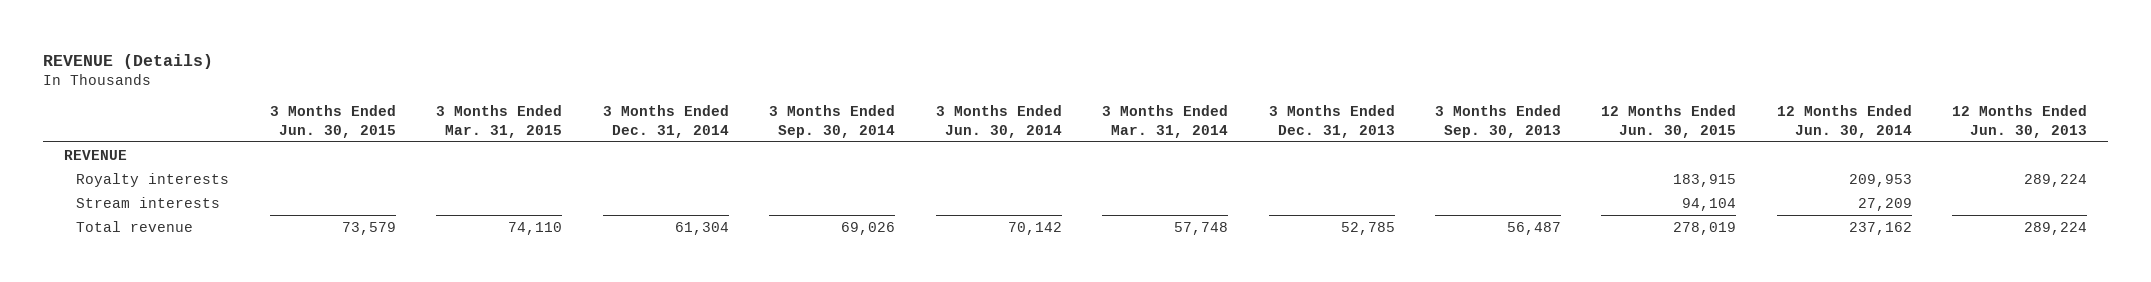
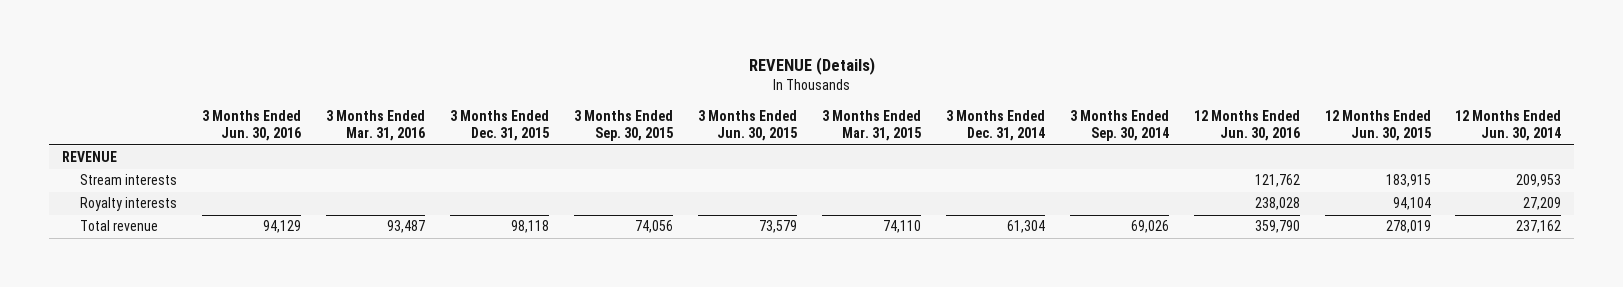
- | 3 Months Ended Jun. 30, 2015 | 3 Months Ended Mar. 31, 2015 | 3 Months Ended Dec. 31, 2014 | 3 Months Ended Sep. 30, 2014 | 3 Months Ended Jun. 30, 2014 | 3 Months Ended Mar. 31, 2014 | 3 Months Ended Dec. 31, 2013 | 3 Months Ended Sep. 30, 2013 | 12 Months Ended Jun. 30, 2015 | 12 Months Ended Jun. 30, 2014 | 12 Months Ended Jun. 30, 2013
+ | 3 Months Ended Jun. 30, 2016 | 3 Months Ended Mar. 31, 2016 | 3 Months Ended Dec. 31, 2015 | 3 Months Ended Sep. 30, 2015 | 3 Months Ended Jun. 30, 2015 | 3 Months Ended Mar. 31, 2015 | 3 Months Ended Dec. 31, 2014 | 3 Months Ended Sep. 30, 2014 | 12 Months Ended Jun. 30, 2016 | 12 Months Ended Jun. 30, 2015 | 12 Months Ended Jun. 30, 2014
- Royalty interests | | | | | | | | | 183,915 | 209,953 | 289,224
- Stream interests | | | | | | | | | 94,104 | 27,209 |
+ Stream interests | | | | | | | | | 121,762 | 183,915 | 209,953
+ Royalty interests | | | | | | | | | 238,028 | 94,104 | 27,209

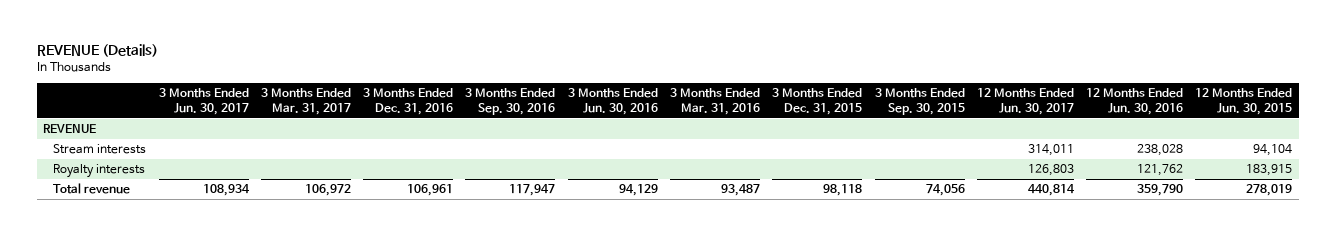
- | 3 Months Ended Jun. 30, 2016 | 3 Months Ended Mar. 31, 2016 | 3 Months Ended Dec. 31, 2015 | 3 Months Ended Sep. 30, 2015 | 3 Months Ended Jun. 30, 2015 | 3 Months Ended Mar. 31, 2015 | 3 Months Ended Dec. 31, 2014 | 3 Months Ended Sep. 30, 2014 | 12 Months Ended Jun. 30, 2016 | 12 Months Ended Jun. 30, 2015 | 12 Months Ended Jun. 30, 2014
+ | 3 Months Ended Jun. 30, 2017 | 3 Months Ended Mar. 31, 2017 | 3 Months Ended Dec. 31, 2016 | 3 Months Ended Sep. 30, 2016 | 3 Months Ended Jun. 30, 2016 | 3 Months Ended Mar. 31, 2016 | 3 Months Ended Dec. 31, 2015 | 3 Months Ended Sep. 30, 2015 | 12 Months Ended Jun. 30, 2017 | 12 Months Ended Jun. 30, 2016 | 12 Months Ended Jun. 30, 2015
- Stream interests | | | | | | | | | 121,762 | 183,915 | 209,953
- Royalty interests | | | | | | | | | 238,028 | 94,104 | 27,209
+ Stream interests | | | | | | | | | 314,011 | 238,028 | 94,104
+ Royalty interests | | | | | | | | | 126,803 | 121,762 | 183,915

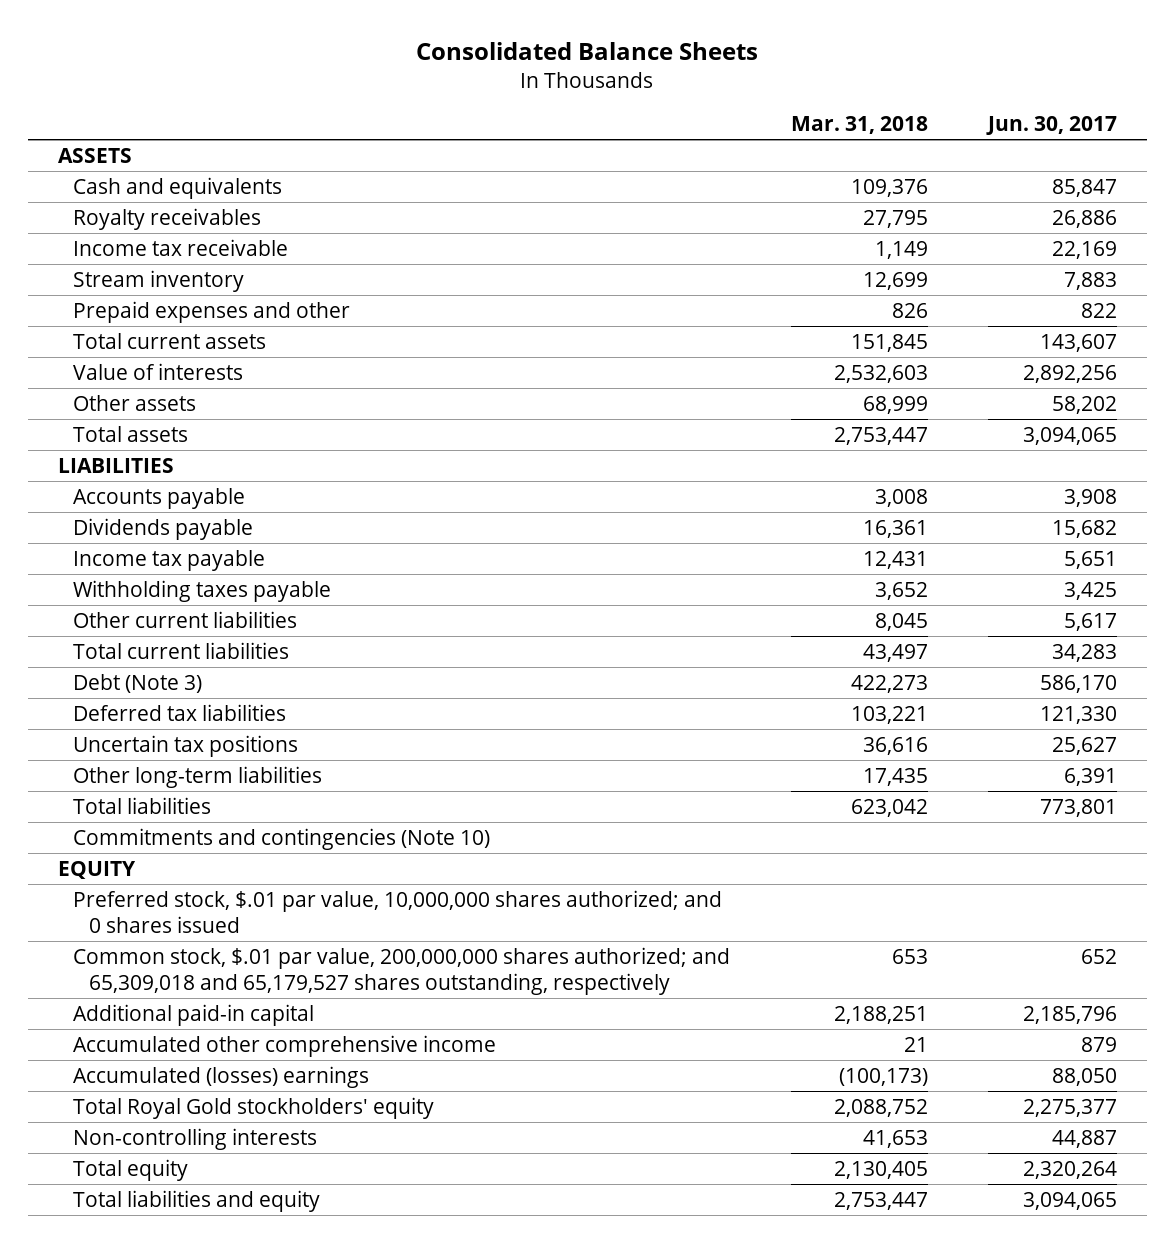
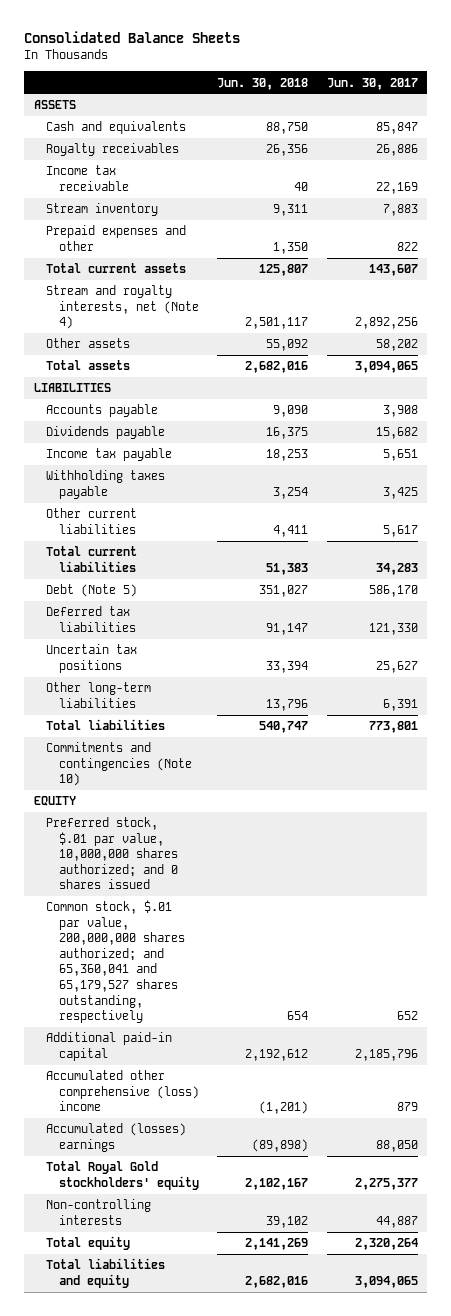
- | Mar. 31, 2018 | Jun. 30, 2017
+ | Jun. 30, 2018 | Jun. 30, 2017
- Value of interests | 2,532,603 | 2,892,256
+ Stream and royalty interests, net (Note 4) | 2,501,117 | 2,892,256
- Debt (Note 3) | 422,273 | 586,170
+ Debt (Note 5) | 351,027 | 586,170
- Common stock, $.01 par value, 200,000,000 shares authorized; and 65,309,018 and 65,179,527 shares outstanding, respectively | 653 | 652
+ Common stock, $.01 par value, 200,000,000 shares authorized; and 65,360,041 and 65,179,527 shares outstanding, respectively | 654 | 652
- Accumulated other comprehensive income | 21 | 879
+ Accumulated other comprehensive (loss) income | (1,201) | 879

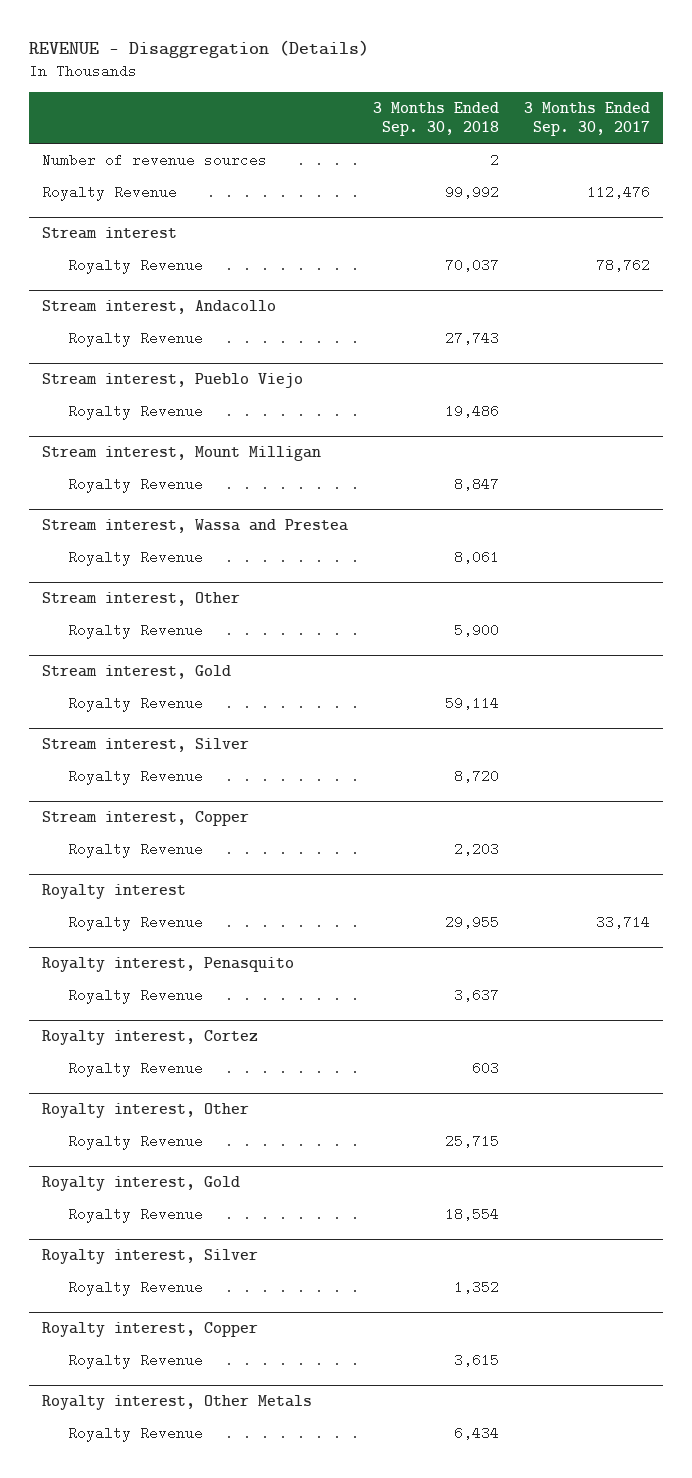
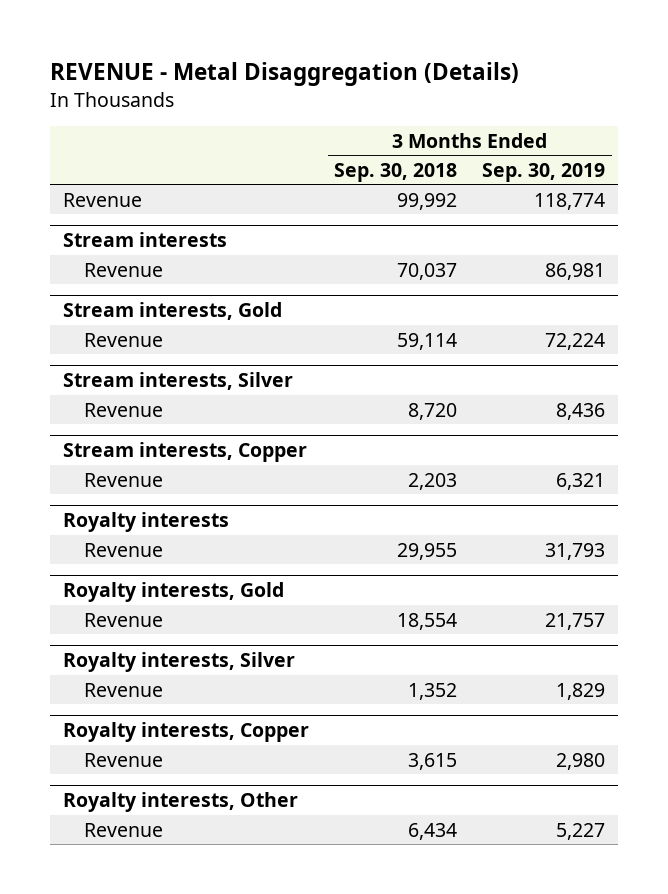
- REVENUE - Disaggregation (Details)
+ REVENUE - Metal Disaggregation (Details)
- | 3 Months Ended Sep. 30, 2018 | 3 Months Ended Sep. 30, 2017
+ | 3 Months Ended Sep. 30, 2018 | 3 Months Ended Sep. 30, 2019
- Number of revenue sources | 2 |
- Royalty Revenue | 99,992 | 112,476
- Stream interest
- Royalty Revenue | 70,037 | 78,762
- Stream interest, Andacollo
- Royalty Revenue | 27,743 |
- Stream interest, Pueblo Viejo
- Royalty Revenue | 19,486 |
- Stream interest, Mount Milligan
- Royalty Revenue | 8,847 |
- Stream interest, Wassa and Prestea
- Royalty Revenue | 8,061 |
- Stream interest, Other
- Royalty Revenue | 5,900 |
- Stream interest, Gold
- Royalty Revenue | 59,114 |
- Stream interest, Silver
- Royalty Revenue | 8,720 |
- Stream interest, Copper
- Royalty Revenue | 2,203 |
- Royalty interest
- Royalty Revenue | 29,955 | 33,714
- Royalty interest, Penasquito
- Royalty Revenue | 3,637 |
- Royalty interest, Cortez
- Royalty Revenue | 603 |
- Royalty interest, Other
- Royalty Revenue | 25,715 |
- Royalty interest, Gold
- Royalty Revenue | 18,554 |
- Royalty interest, Silver
- Royalty Revenue | 1,352 |
- Royalty interest, Copper
- Royalty Revenue | 3,615 |
- Royalty interest, Other Metals
- Royalty Revenue | 6,434 |
+ Revenue | 99,992 | 118,774
+ Stream interests
+ Revenue | 70,037 | 86,981
+ Stream interests, Gold
+ Revenue | 59,114 | 72,224
+ Stream interests, Silver
+ Revenue | 8,720 | 8,436
+ Stream interests, Copper
+ Revenue | 2,203 | 6,321
+ Royalty interests
+ Revenue | 29,955 | 31,793
+ Royalty interests, Gold
+ Revenue | 18,554 | 21,757
+ Royalty interests, Silver
+ Revenue | 1,352 | 1,829
+ Royalty interests, Copper
+ Revenue | 3,615 | 2,980
+ Royalty interests, Other
+ Revenue | 6,434 | 5,227

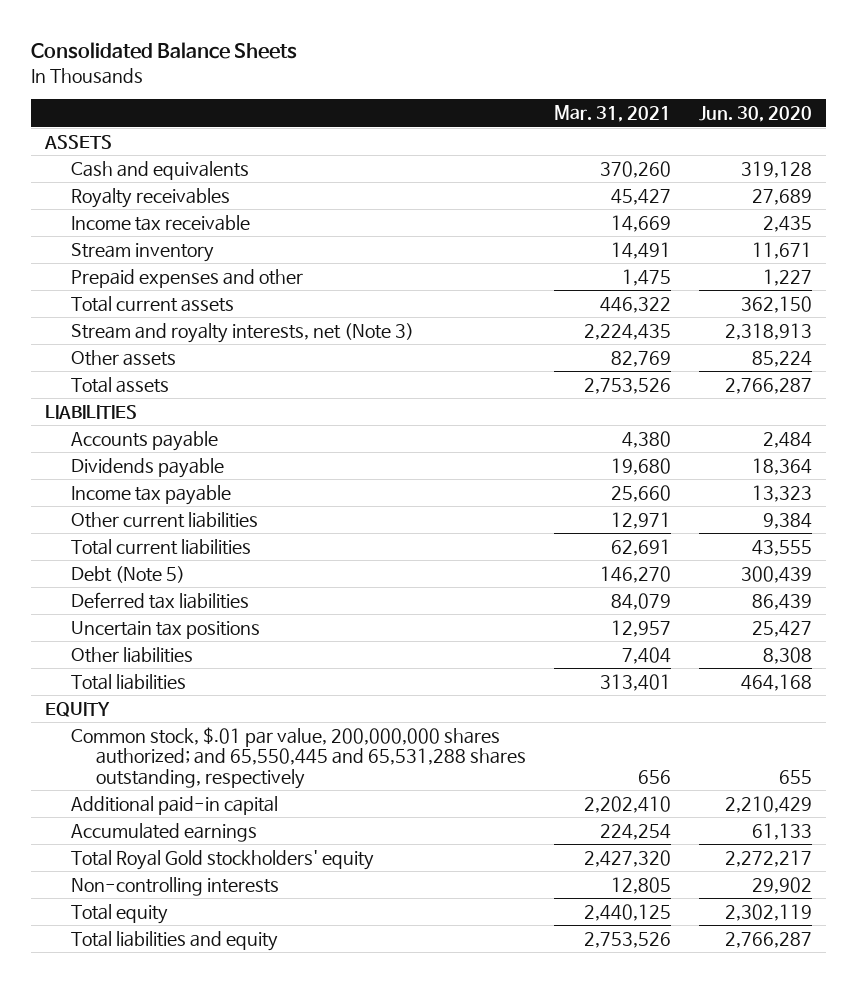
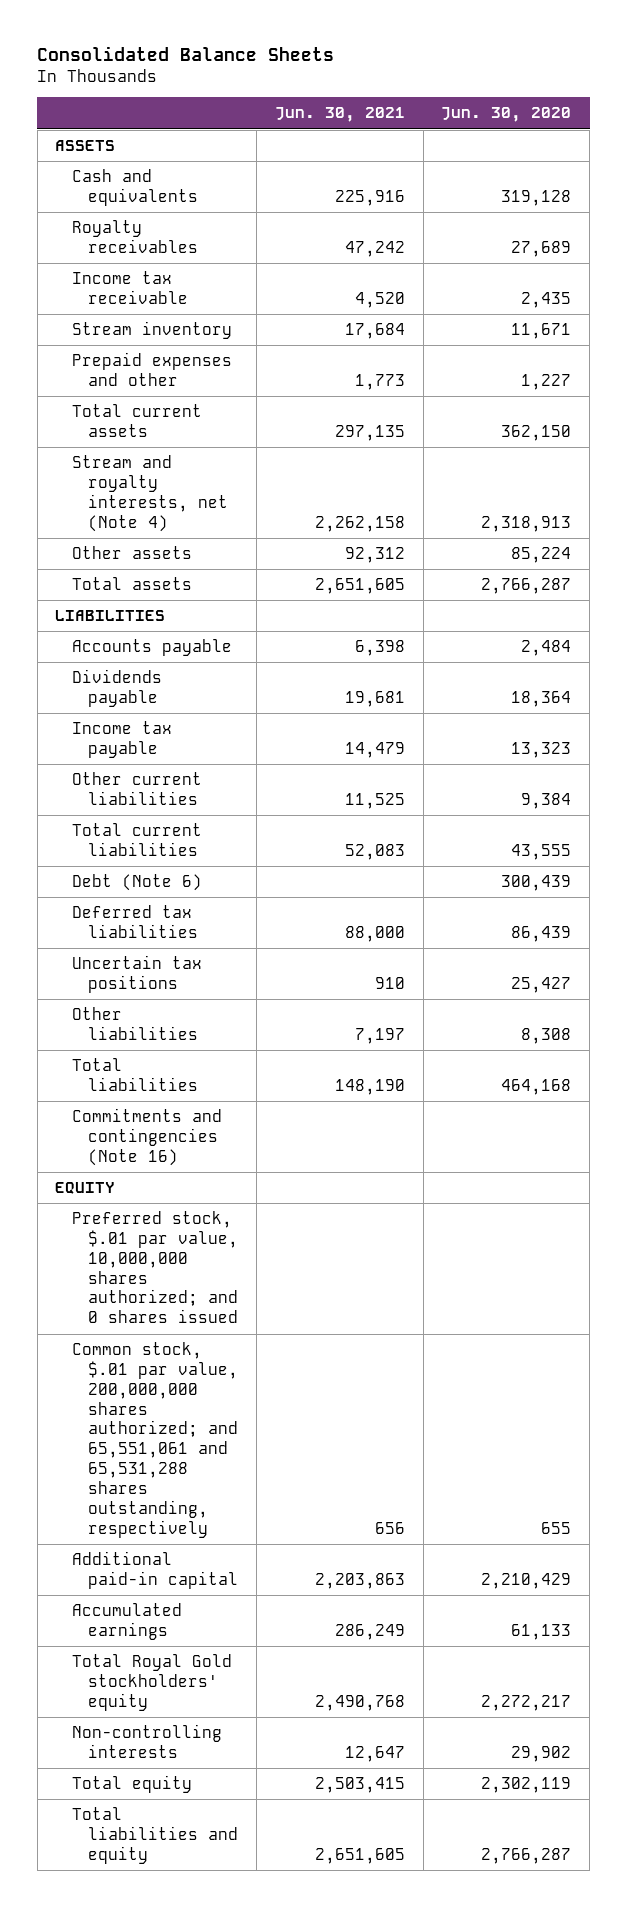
- | Mar. 31, 2021 | Jun. 30, 2020
+ | Jun. 30, 2021 | Jun. 30, 2020
- Stream and royalty interests, net (Note 3) | 2,224,435 | 2,318,913
+ Stream and royalty interests, net (Note 4) | 2,262,158 | 2,318,913
- Debt (Note 5) | 146,270 | 300,439
+ Debt (Note 6) | | 300,439
+ Commitments and contingencies (Note 16)
- Common stock, $.01 par value, 200,000,000 shares authorized; and 65,550,445 and 65,531,288 shares outstanding, respectively | 656 | 655
+ Preferred stock, $.01 par value, 10,000,000 shares authorized; and 0 shares issued
+ Common stock, $.01 par value, 200,000,000 shares authorized; and 65,551,061 and 65,531,288 shares outstanding, respectively | 656 | 655

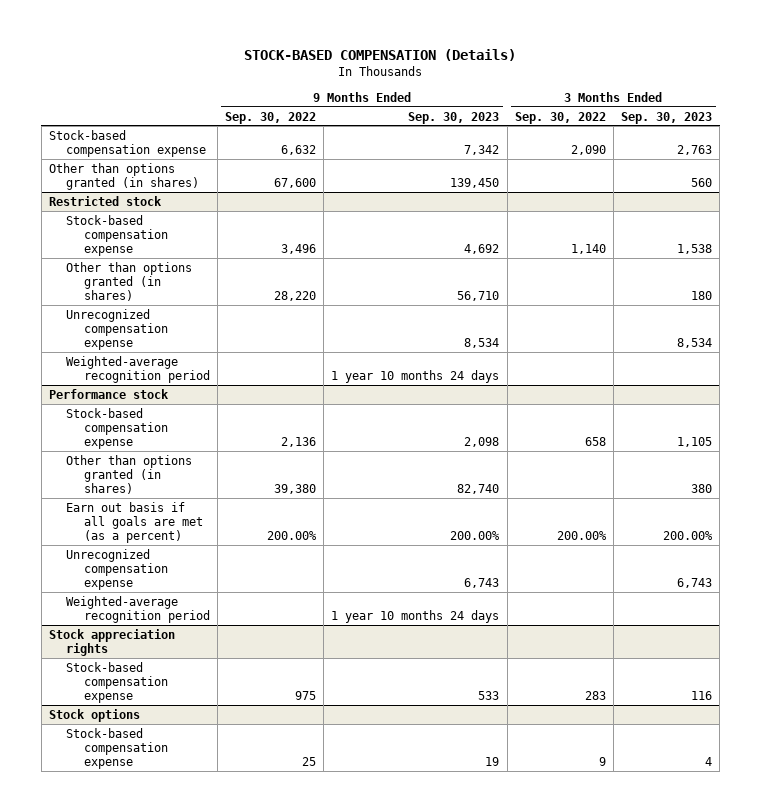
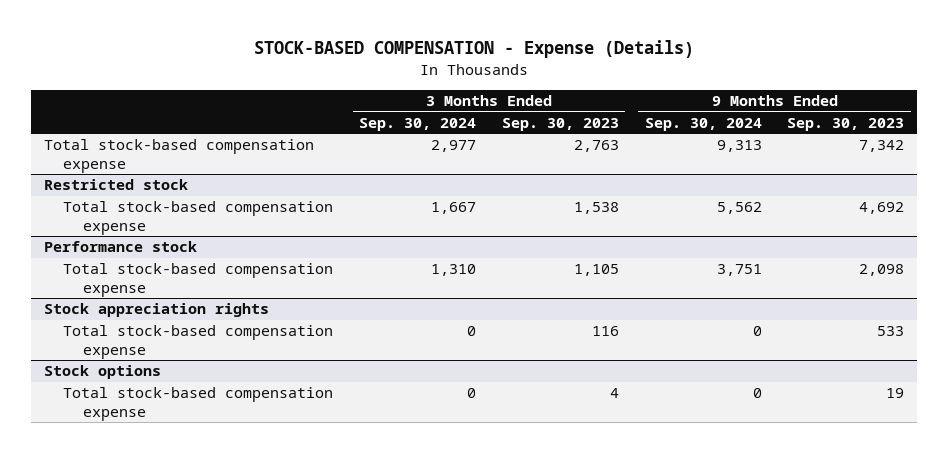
- STOCK-BASED COMPENSATION (Details)
+ STOCK-BASED COMPENSATION - Expense (Details)
- | 9 Months Ended Sep. 30, 2022 | 9 Months Ended Sep. 30, 2023 | 3 Months Ended Sep. 30, 2022 | 3 Months Ended Sep. 30, 2023
+ | 3 Months Ended Sep. 30, 2024 | 3 Months Ended Sep. 30, 2023 | 9 Months Ended Sep. 30, 2024 | 9 Months Ended Sep. 30, 2023
- Stock-based compensation expense | 6,632 | 7,342 | 2,090 | 2,763
- Other than options granted (in shares) | 67,600 | 139,450 | | 560
+ Total stock-based compensation expense | 2,977 | 2,763 | 9,313 | 7,342
@ Restricted stock
- Stock-based compensation expense | 3,496 | 4,692 | 1,140 | 1,538
- Other than options granted (in shares) | 28,220 | 56,710 | | 180
- Unrecognized compensation expense | | 8,534 | | 8,534
- Weighted-average recognition period | | 1 year 10 months 24 days | |
+ Total stock-based compensation expense | 1,667 | 1,538 | 5,562 | 4,692
@ Performance stock
- Stock-based compensation expense | 2,136 | 2,098 | 658 | 1,105
- Other than options granted (in shares) | 39,380 | 82,740 | | 380
- Earn out basis if all goals are met (as a percent) | 200.00% | 200.00% | 200.00% | 200.00%
- Unrecognized compensation expense | | 6,743 | | 6,743
- Weighted-average recognition period | | 1 year 10 months 24 days | |
+ Total stock-based compensation expense | 1,310 | 1,105 | 3,751 | 2,098
@ Stock appreciation rights
- Stock-based compensation expense | 975 | 533 | 283 | 116
+ Total stock-based compensation expense | 0 | 116 | 0 | 533
@ Stock options
- Stock-based compensation expense | 25 | 19 | 9 | 4
+ Total stock-based compensation expense | 0 | 4 | 0 | 19

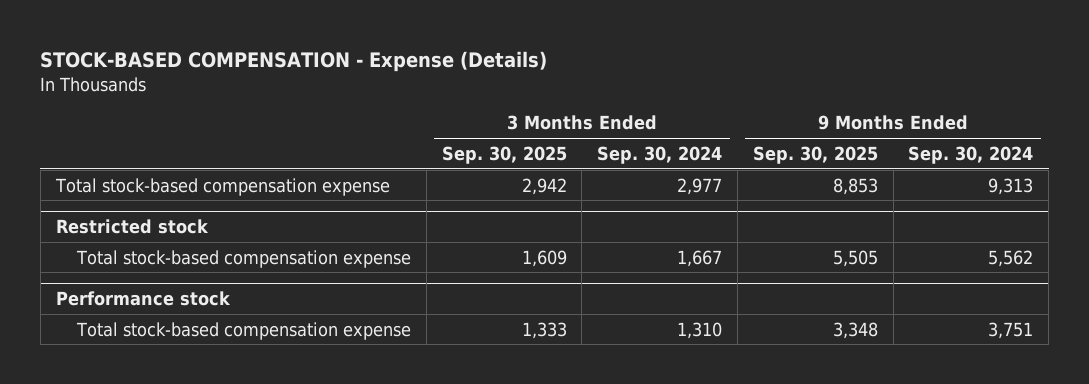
- | 3 Months Ended Sep. 30, 2024 | 3 Months Ended Sep. 30, 2023 | 9 Months Ended Sep. 30, 2024 | 9 Months Ended Sep. 30, 2023
+ | 3 Months Ended Sep. 30, 2025 | 3 Months Ended Sep. 30, 2024 | 9 Months Ended Sep. 30, 2025 | 9 Months Ended Sep. 30, 2024
- Stock appreciation rights
- Total stock-based compensation expense | 0 | 116 | 0 | 533
- Stock options
- Total stock-based compensation expense | 0 | 4 | 0 | 19

